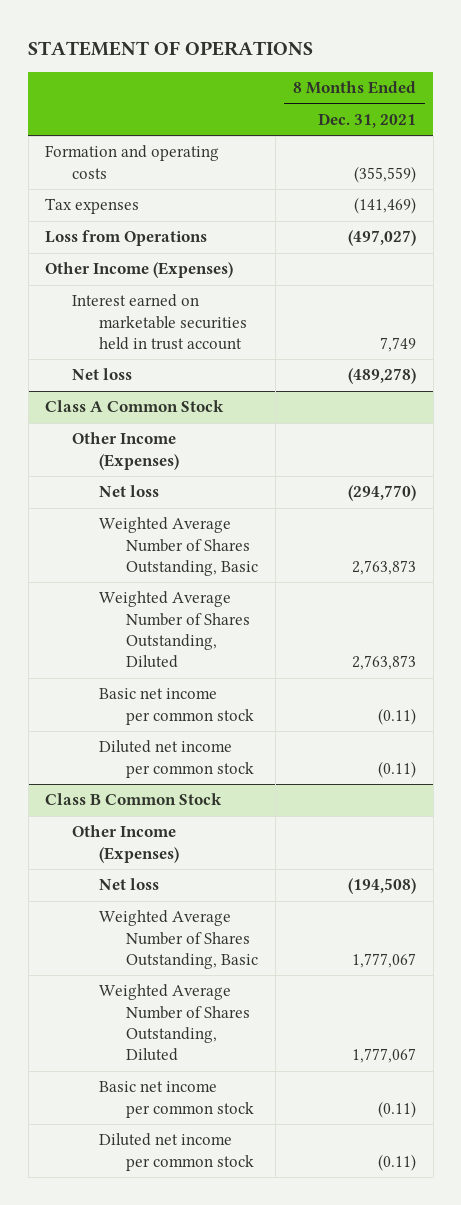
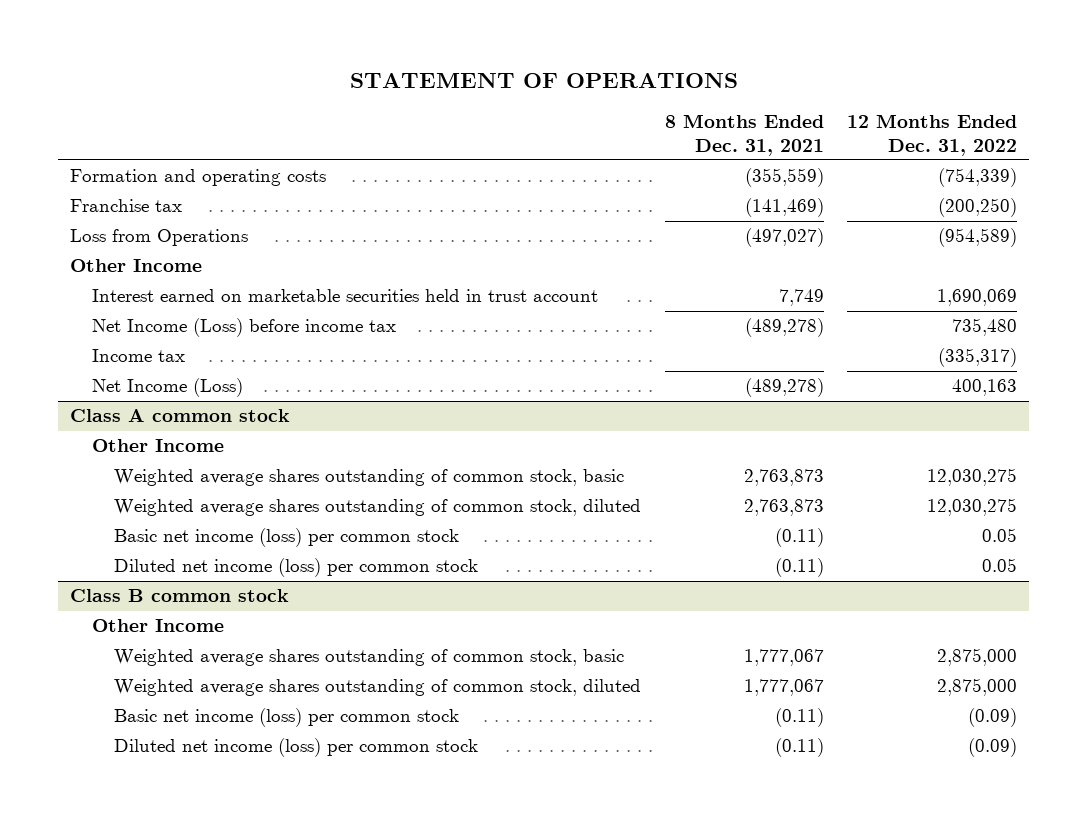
- | 8 Months Ended Dec. 31, 2021
+ | 8 Months Ended Dec. 31, 2021 | 12 Months Ended Dec. 31, 2022
- Tax expenses | (141,469)
+ Franchise tax | (141,469) | (200,250)
- Other Income (Expenses)
+ Other Income
- Net loss | (489,278)
- Class A Common Stock
- Other Income (Expenses)
- Net loss | (294,770)
- Weighted Average Number of Shares Outstanding, Basic | 2,763,873
- Weighted Average Number of Shares Outstanding, Diluted | 2,763,873
- Basic net income per common stock | (0.11)
- Diluted net income per common stock | (0.11)
- Class B Common Stock
- Other Income (Expenses)
- Net loss | (194,508)
- Weighted Average Number of Shares Outstanding, Basic | 1,777,067
- Weighted Average Number of Shares Outstanding, Diluted | 1,777,067
- Basic net income per common stock | (0.11)
- Diluted net income per common stock | (0.11)
+ Net Income (Loss) before income tax | (489,278) | 735,480
+ Income tax | | (335,317)
+ Net Income (Loss) | (489,278) | 400,163
+ Class A common stock
+ Other Income
+ Weighted average shares outstanding of common stock, basic | 2,763,873 | 12,030,275
+ Weighted average shares outstanding of common stock, diluted | 2,763,873 | 12,030,275
+ Basic net income (loss) per common stock | (0.11) | 0.05
+ Diluted net income (loss) per common stock | (0.11) | 0.05
+ Class B common stock
+ Other Income
+ Weighted average shares outstanding of common stock, basic | 1,777,067 | 2,875,000
+ Weighted average shares outstanding of common stock, diluted | 1,777,067 | 2,875,000
+ Basic net income (loss) per common stock | (0.11) | (0.09)
+ Diluted net income (loss) per common stock | (0.11) | (0.09)

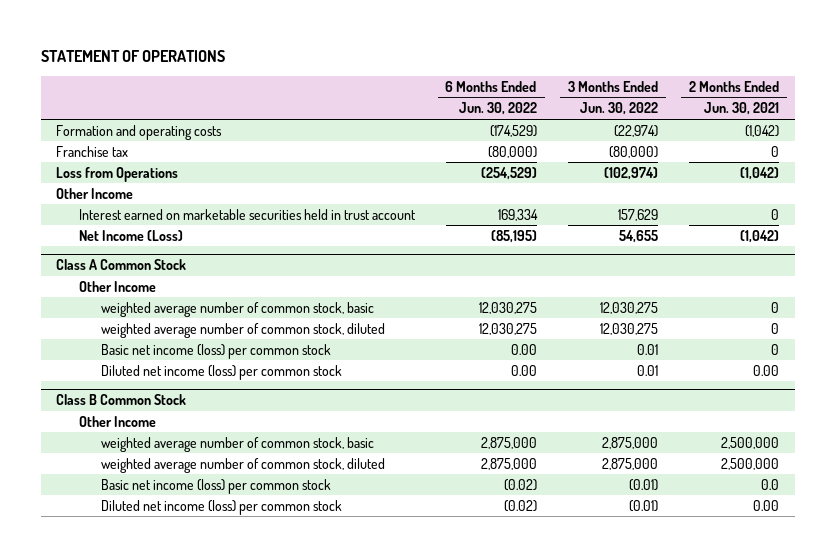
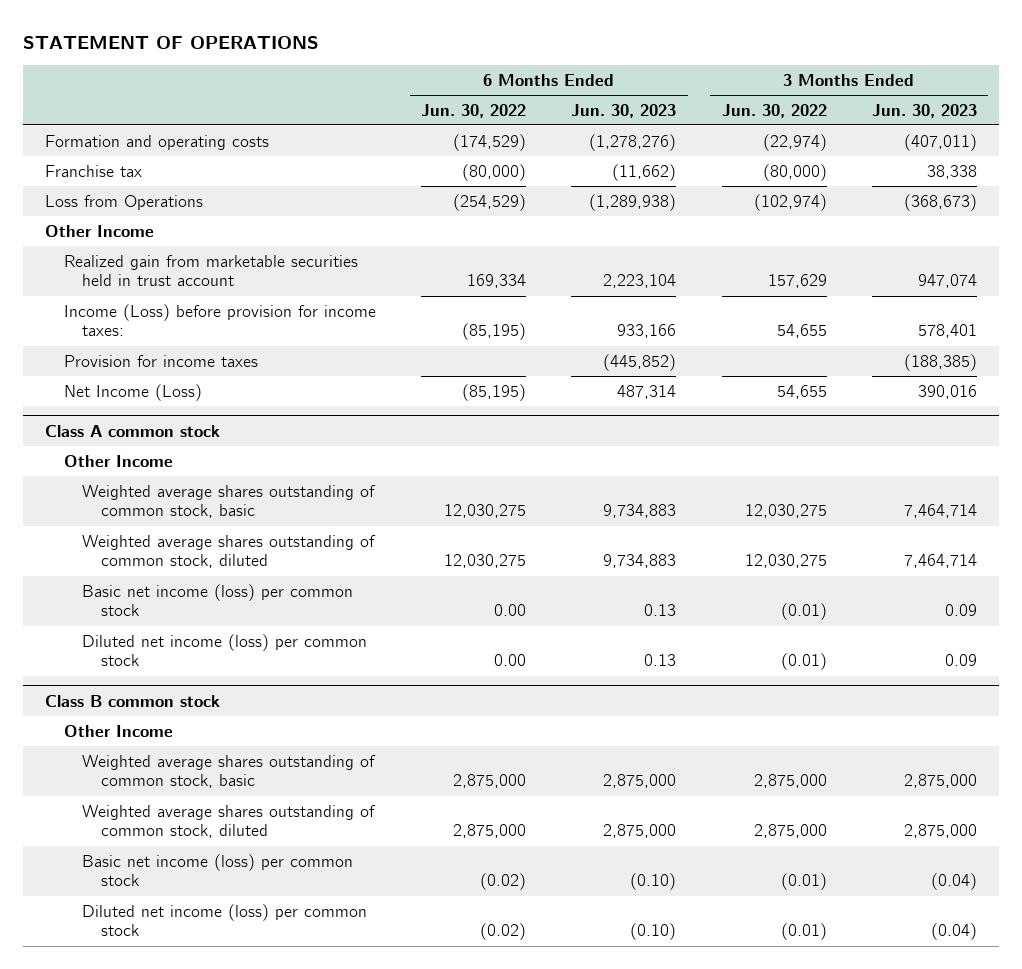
- | 6 Months Ended Jun. 30, 2022 | 3 Months Ended Jun. 30, 2022 | 2 Months Ended Jun. 30, 2021
+ | 6 Months Ended Jun. 30, 2022 | 6 Months Ended Jun. 30, 2023 | 3 Months Ended Jun. 30, 2022 | 3 Months Ended Jun. 30, 2023
- Interest earned on marketable securities held in trust account | 169,334 | 157,629 | 0
+ Realized gain from marketable securities held in trust account | 169,334 | 2,223,104 | 157,629 | 947,074
+ Income (Loss) before provision for income taxes: | (85,195) | 933,166 | 54,655 | 578,401
+ Provision for income taxes | | (445,852) | | (188,385)
- Class A Common Stock
+ Class A common stock
- weighted average number of common stock, basic | 12,030,275 | 12,030,275 | 0
- weighted average number of common stock, diluted | 12,030,275 | 12,030,275 | 0
- Basic net income (loss) per common stock | 0.00 | 0.01 | 0
- Diluted net income (loss) per common stock | 0.00 | 0.01 | 0.00
- Class B Common Stock
+ Weighted average shares outstanding of common stock, basic | 12,030,275 | 9,734,883 | 12,030,275 | 7,464,714
+ Weighted average shares outstanding of common stock, diluted | 12,030,275 | 9,734,883 | 12,030,275 | 7,464,714
+ Basic net income (loss) per common stock | 0.00 | 0.13 | (0.01) | 0.09
+ Diluted net income (loss) per common stock | 0.00 | 0.13 | (0.01) | 0.09
+ Class B common stock
- weighted average number of common stock, basic | 2,875,000 | 2,875,000 | 2,500,000
- weighted average number of common stock, diluted | 2,875,000 | 2,875,000 | 2,500,000
+ Weighted average shares outstanding of common stock, basic | 2,875,000 | 2,875,000 | 2,875,000 | 2,875,000
+ Weighted average shares outstanding of common stock, diluted | 2,875,000 | 2,875,000 | 2,875,000 | 2,875,000

